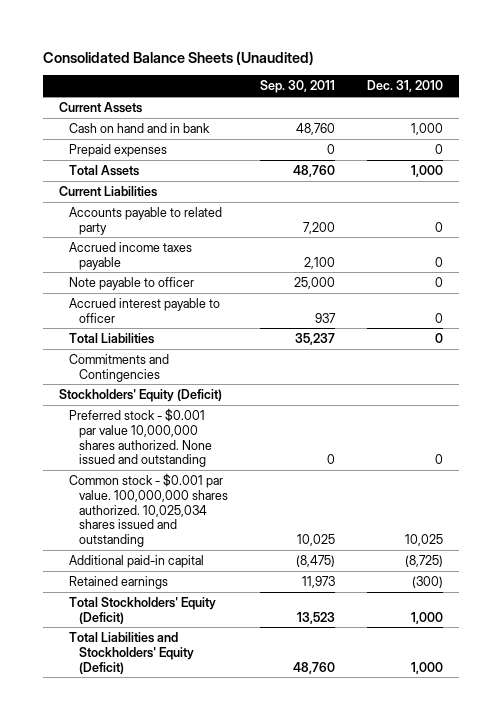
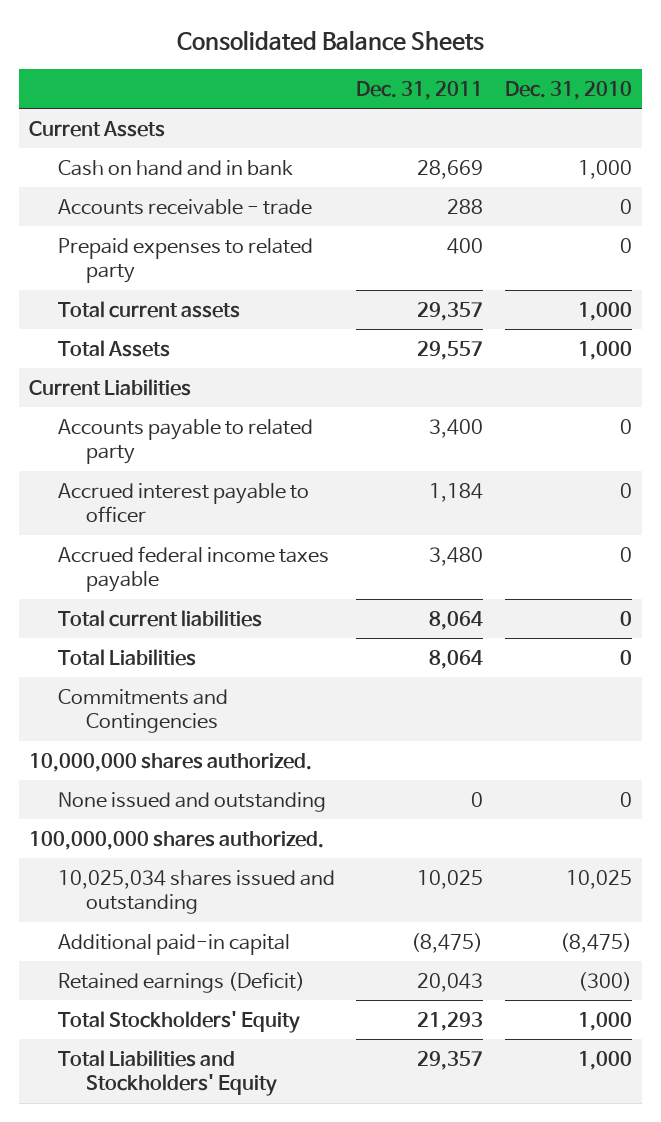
- Consolidated Balance Sheets (Unaudited)
+ Consolidated Balance Sheets
- | Sep. 30, 2011 | Dec. 31, 2010
+ | Dec. 31, 2011 | Dec. 31, 2010
- Prepaid expenses | 0 | 0
+ Accounts receivable - trade | 288 | 0
+ Prepaid expenses to related party | 400 | 0
+ Total current assets | 29,357 | 1,000
- Accrued income taxes payable | 2,100 | 0
- Note payable to officer | 25,000 | 0
+ Accrued federal income taxes payable | 3,480 | 0
+ Total current liabilities | 8,064 | 0
- Stockholders' Equity (Deficit)
- Preferred stock - $0.001 par value 10,000,000 shares authorized. None issued and outstanding | 0 | 0
- Common stock - $0.001 par value. 100,000,000 shares authorized. 10,025,034 shares issued and outstanding | 10,025 | 10,025
- Additional paid-in capital | (8,475) | (8,725)
- Retained earnings | 11,973 | (300)
- Total Stockholders' Equity (Deficit) | 13,523 | 1,000
- Total Liabilities and Stockholders' Equity (Deficit) | 48,760 | 1,000
+ 10,000,000 shares authorized.
+ None issued and outstanding | 0 | 0
+ 100,000,000 shares authorized.
+ 10,025,034 shares issued and outstanding | 10,025 | 10,025
+ Additional paid-in capital | (8,475) | (8,475)
+ Retained earnings (Deficit) | 20,043 | (300)
+ Total Stockholders' Equity | 21,293 | 1,000
+ Total Liabilities and Stockholders' Equity | 29,357 | 1,000

